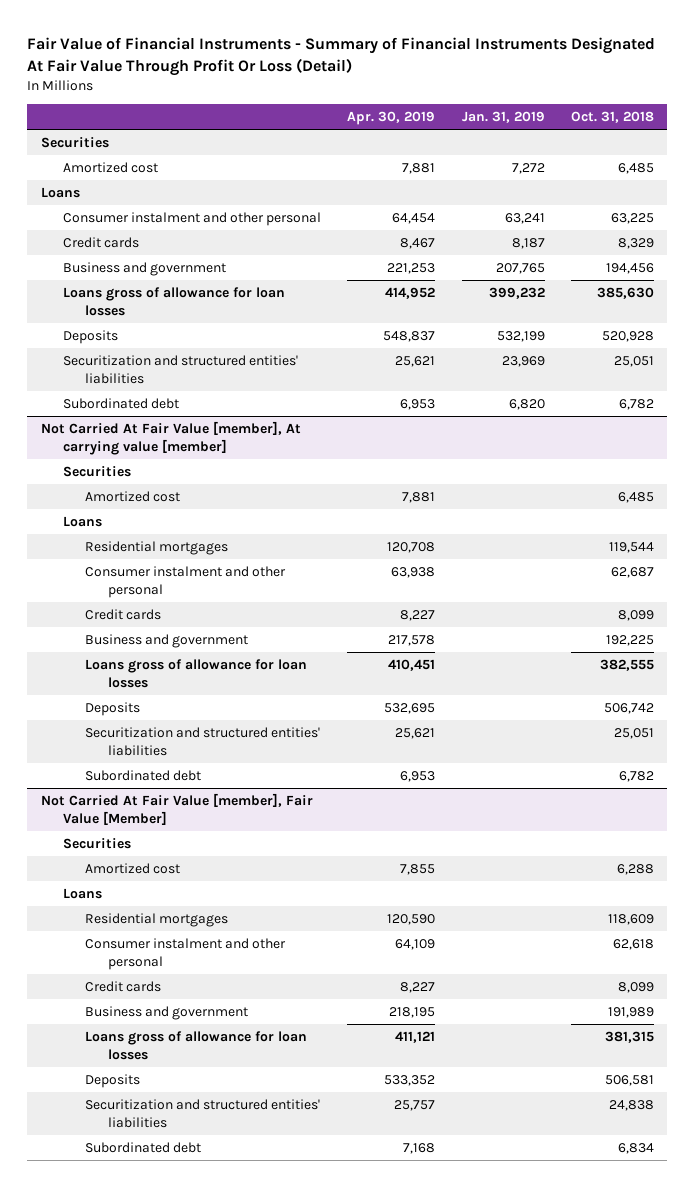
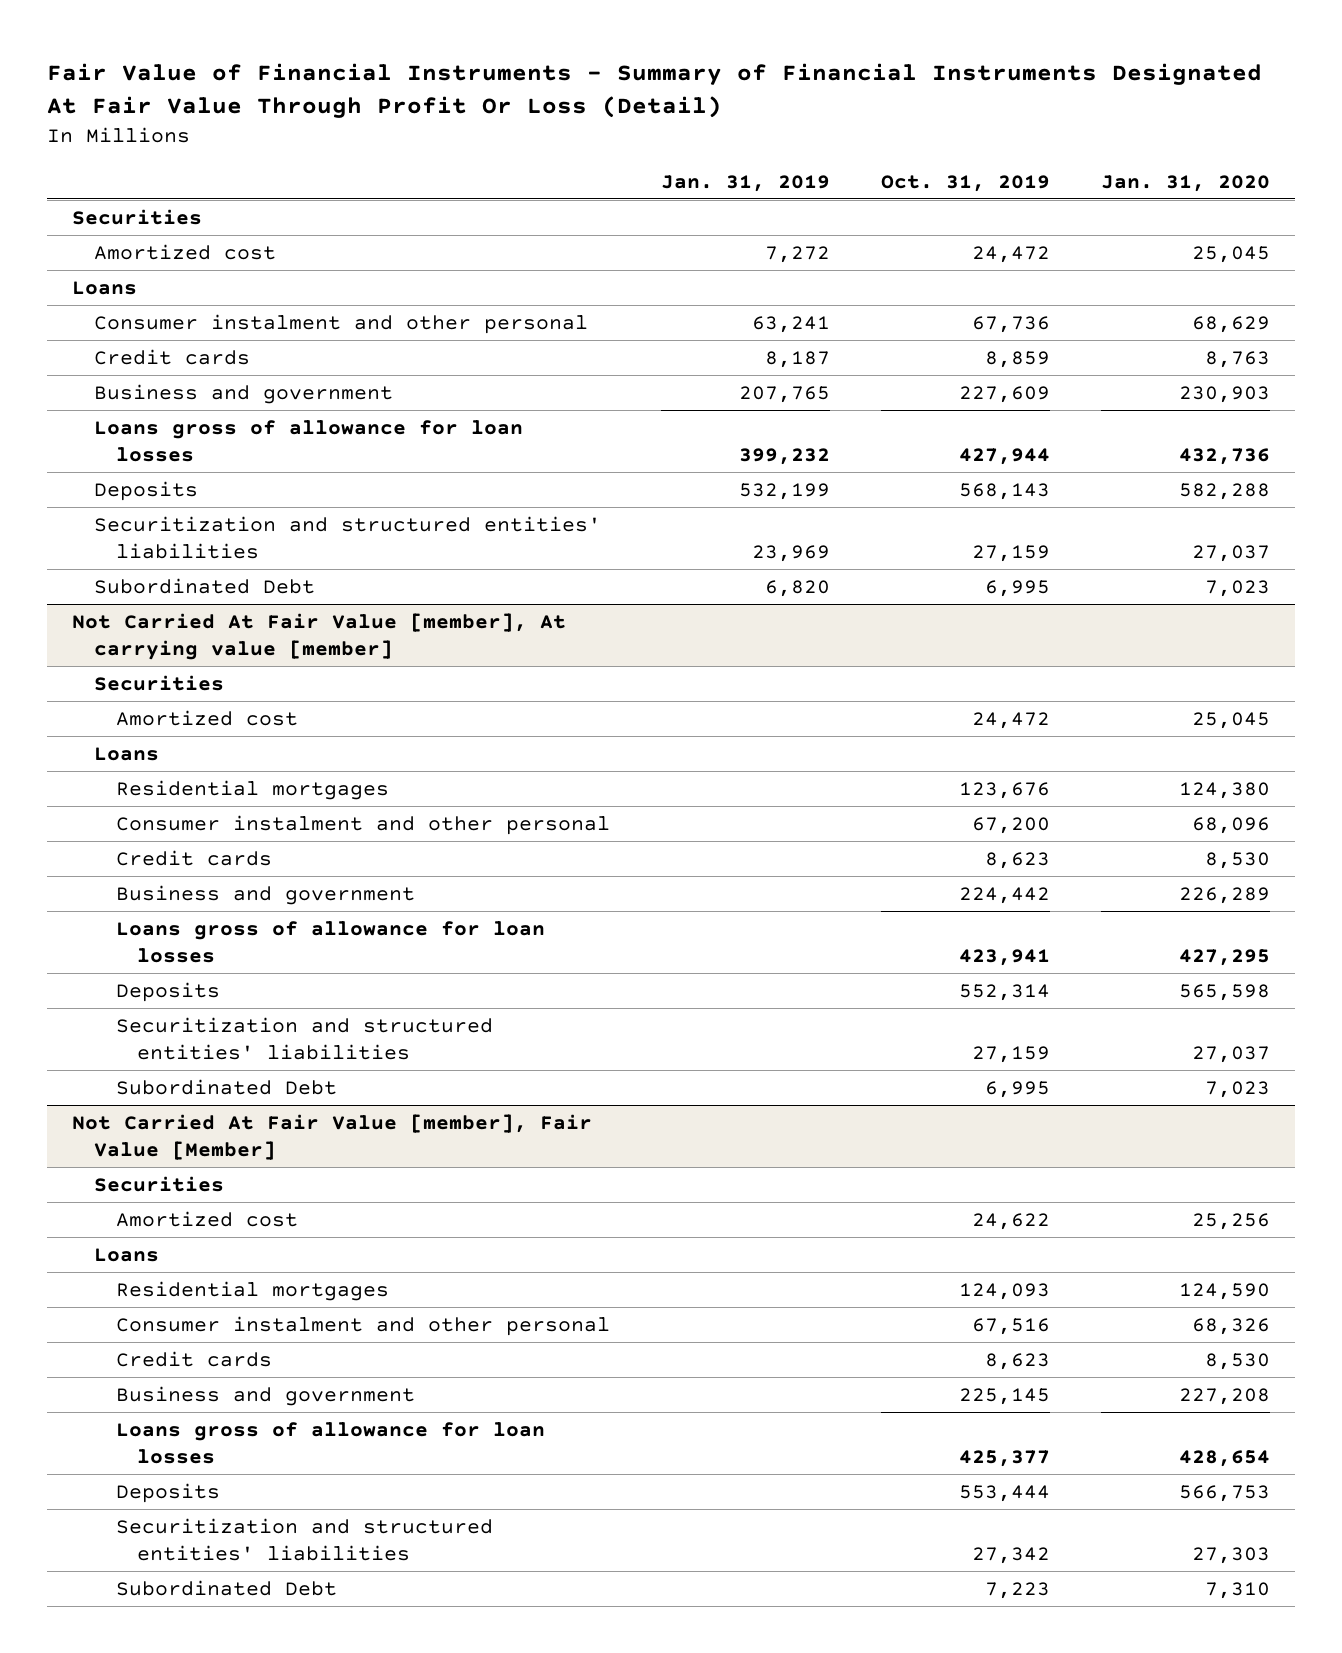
- | Apr. 30, 2019 | Jan. 31, 2019 | Oct. 31, 2018
+ | Jan. 31, 2019 | Oct. 31, 2019 | Jan. 31, 2020
- Subordinated debt | 6,953 | 6,820 | 6,782
+ Subordinated Debt | 6,820 | 6,995 | 7,023
@ Not Carried At Fair Value [member], At carrying value [member]
- Subordinated debt | 6,953 | | 6,782
+ Subordinated Debt | | 6,995 | 7,023
@ Not Carried At Fair Value [member], Fair Value [Member]
- Subordinated debt | 7,168 | | 6,834
+ Subordinated Debt | | 7,223 | 7,310

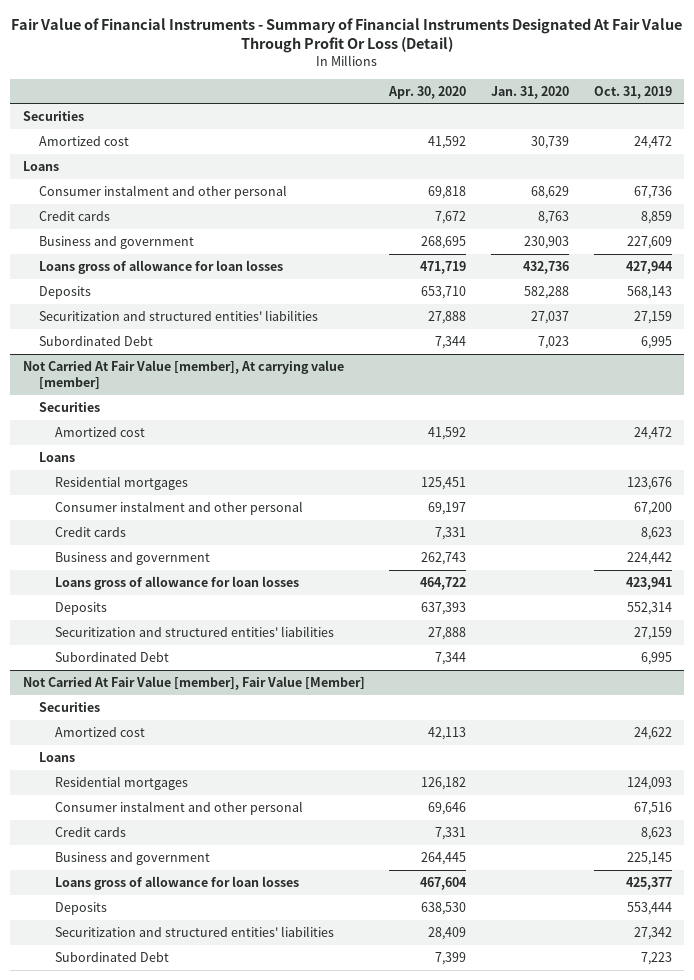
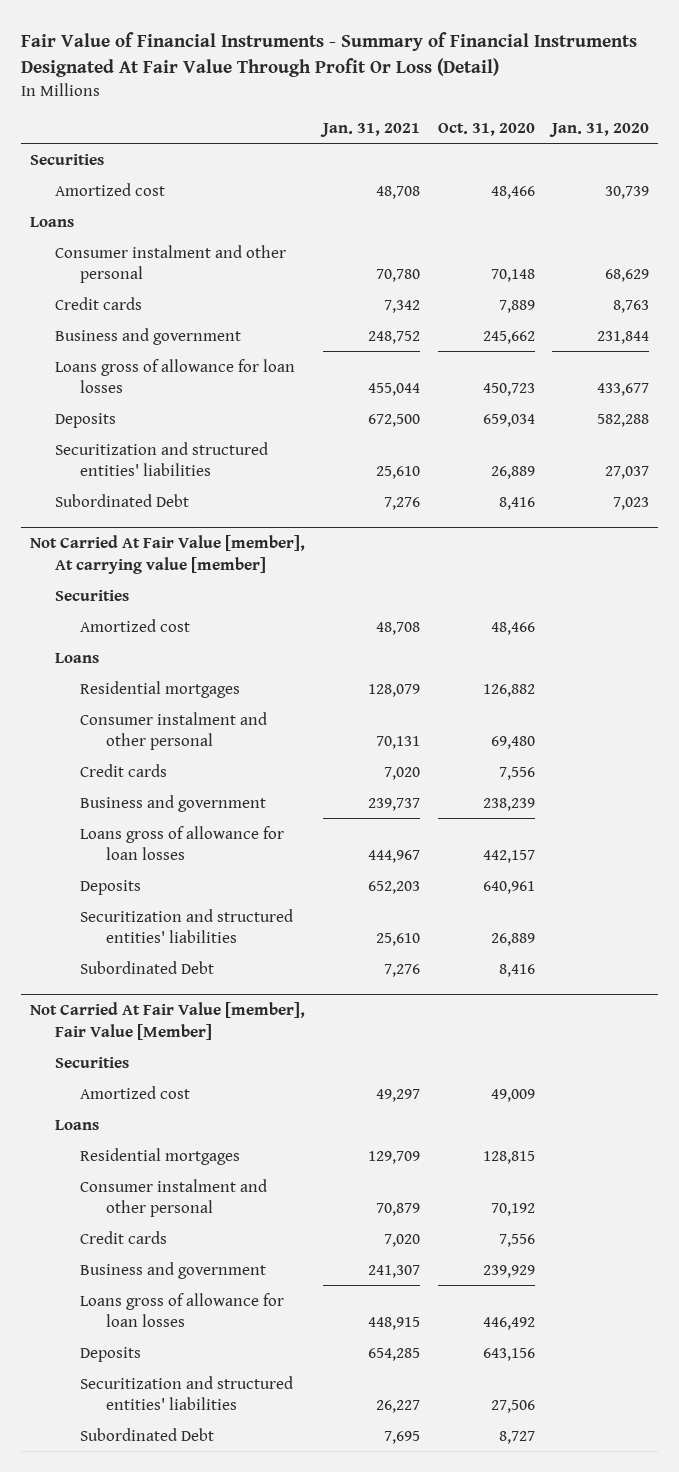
- | Apr. 30, 2020 | Jan. 31, 2020 | Oct. 31, 2019
+ | Jan. 31, 2021 | Oct. 31, 2020 | Jan. 31, 2020
- Business and government | 268,695 | 230,903 | 227,609
- Loans gross of allowance for loan losses | 471,719 | 432,736 | 427,944
+ Business and government | 248,752 | 245,662 | 231,844
+ Loans gross of allowance for loan losses | 455,044 | 450,723 | 433,677

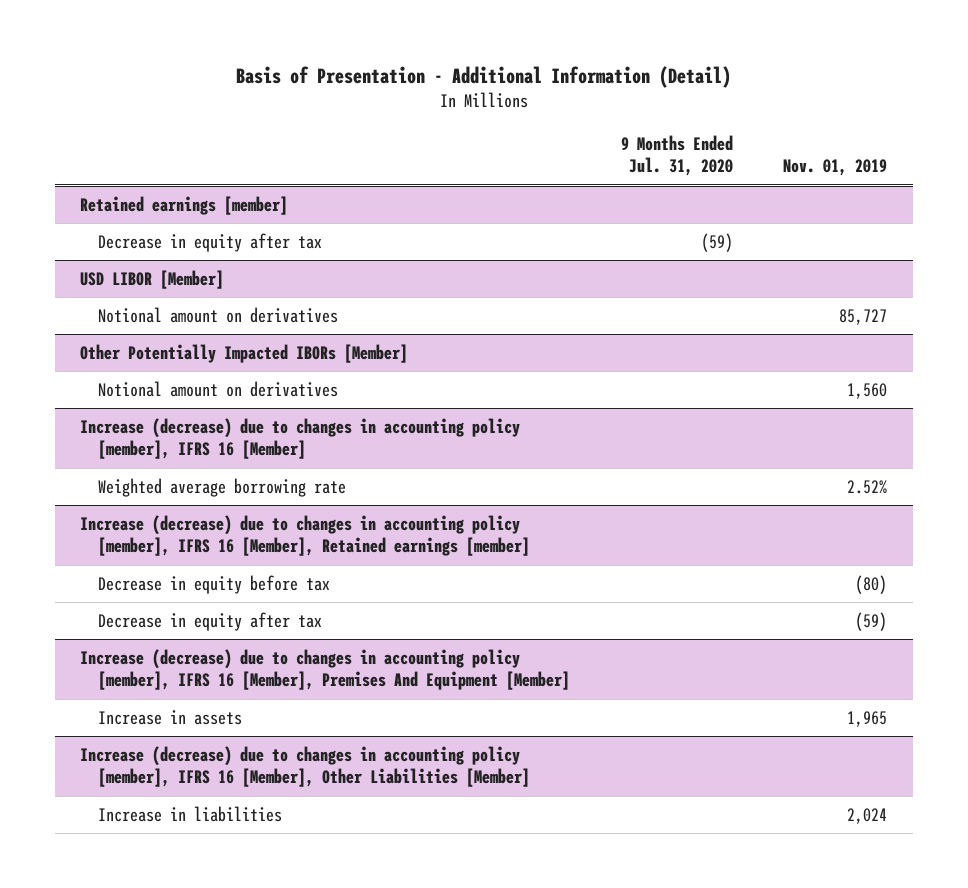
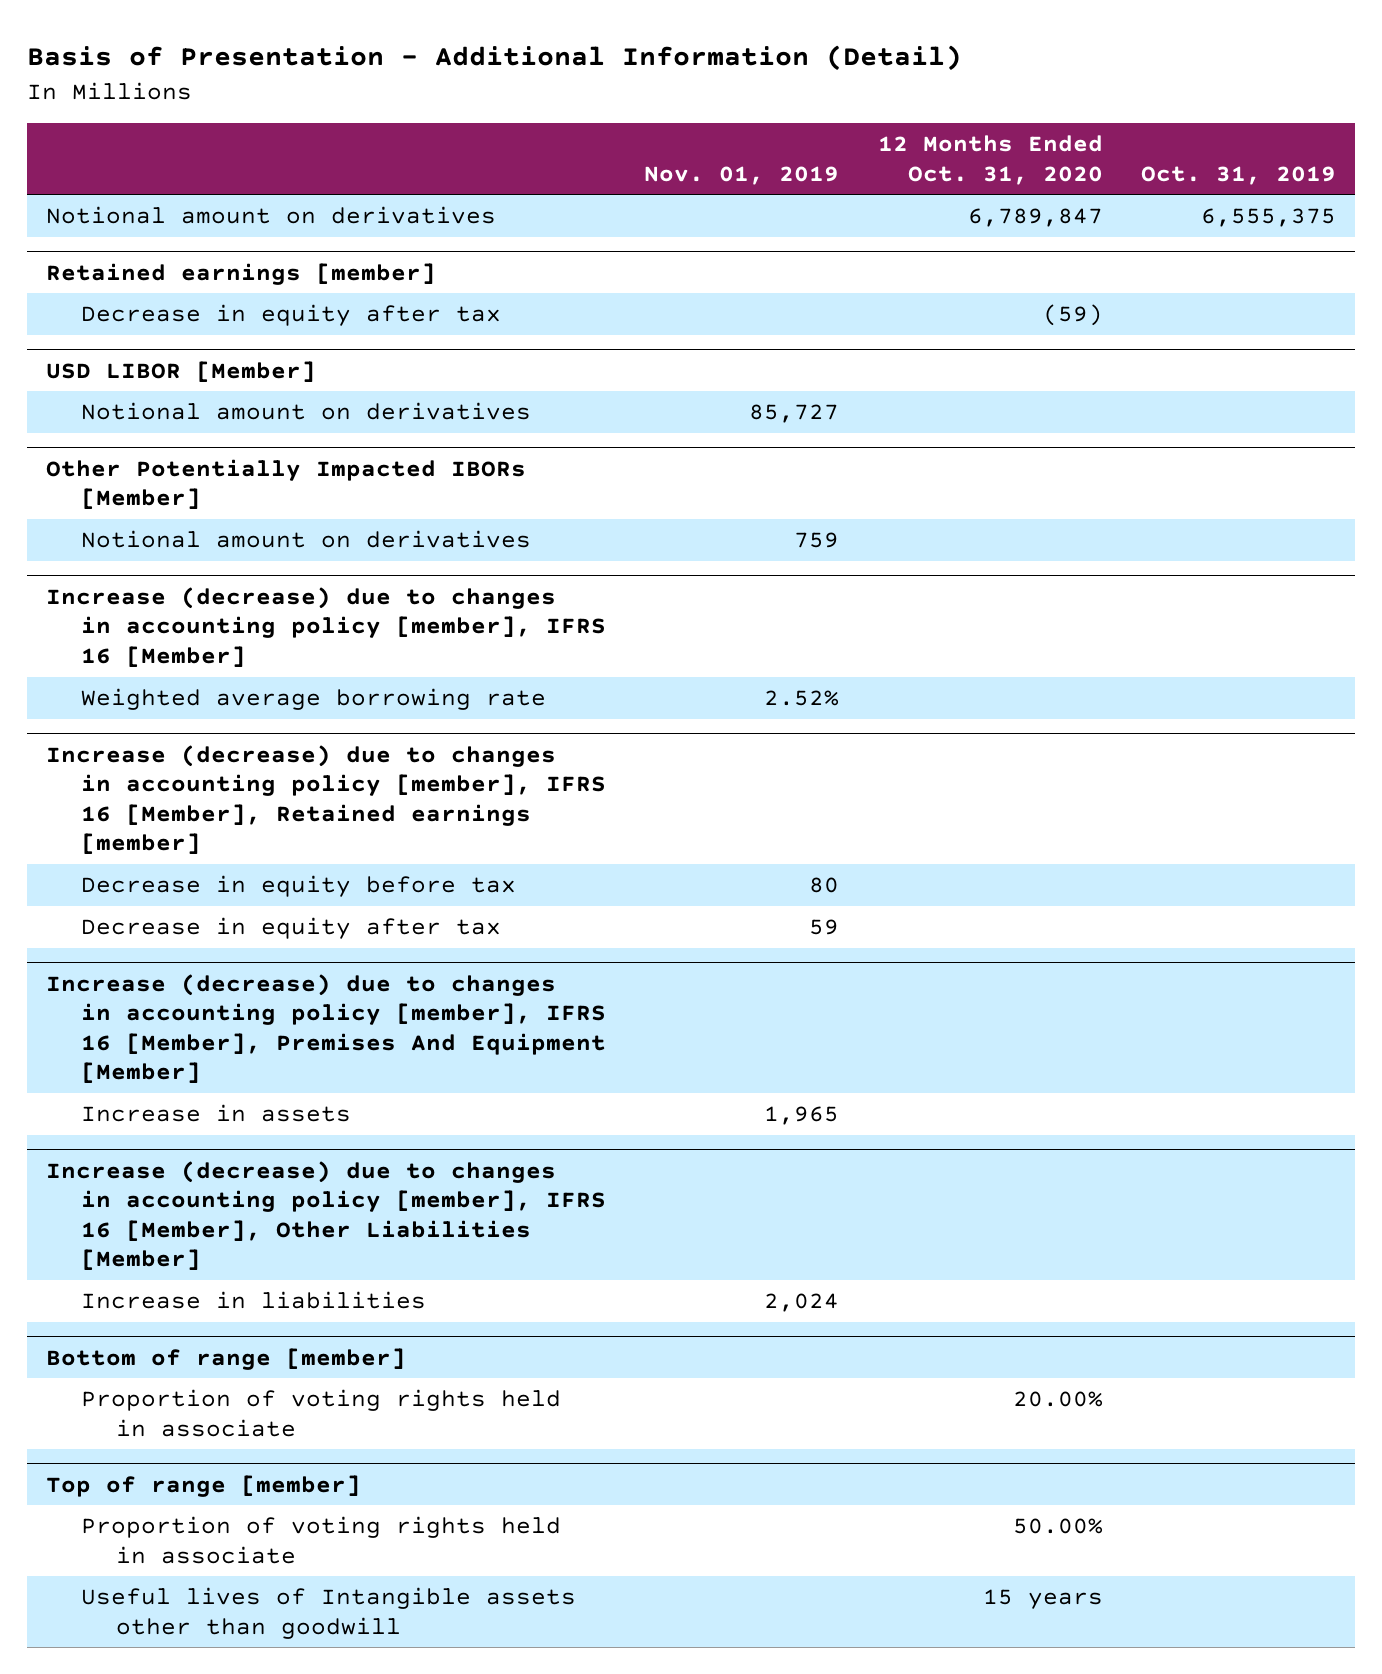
- | 9 Months Ended Jul. 31, 2020 | Nov. 01, 2019
+ | Nov. 01, 2019 | 12 Months Ended Oct. 31, 2020 | Oct. 31, 2019
+ Notional amount on derivatives | | 6,789,847 | 6,555,375
@ Other Potentially Impacted IBORs [Member]
- Notional amount on derivatives | | 1,560
+ Notional amount on derivatives | 759 | |
@ Increase (decrease) due to changes in accounting policy [member], IFRS 16 [Member], Retained earnings [member]
- Decrease in equity before tax | | (80)
- Decrease in equity after tax | | (59)
+ Decrease in equity before tax | 80 | |
+ Decrease in equity after tax | 59 | |
+ Bottom of range [member]
+ Proportion of voting rights held in associate | | 20.00% |
+ Top of range [member]
+ Proportion of voting rights held in associate | | 50.00% |
+ Useful lives of Intangible assets other than goodwill | | 15 years |

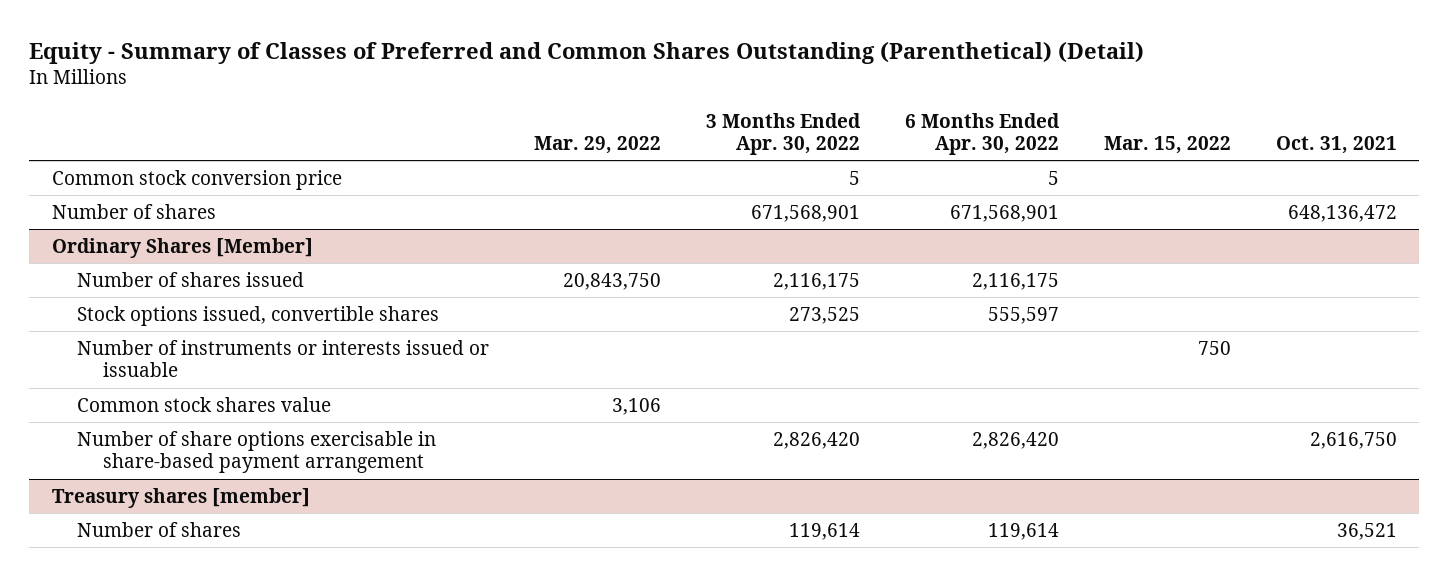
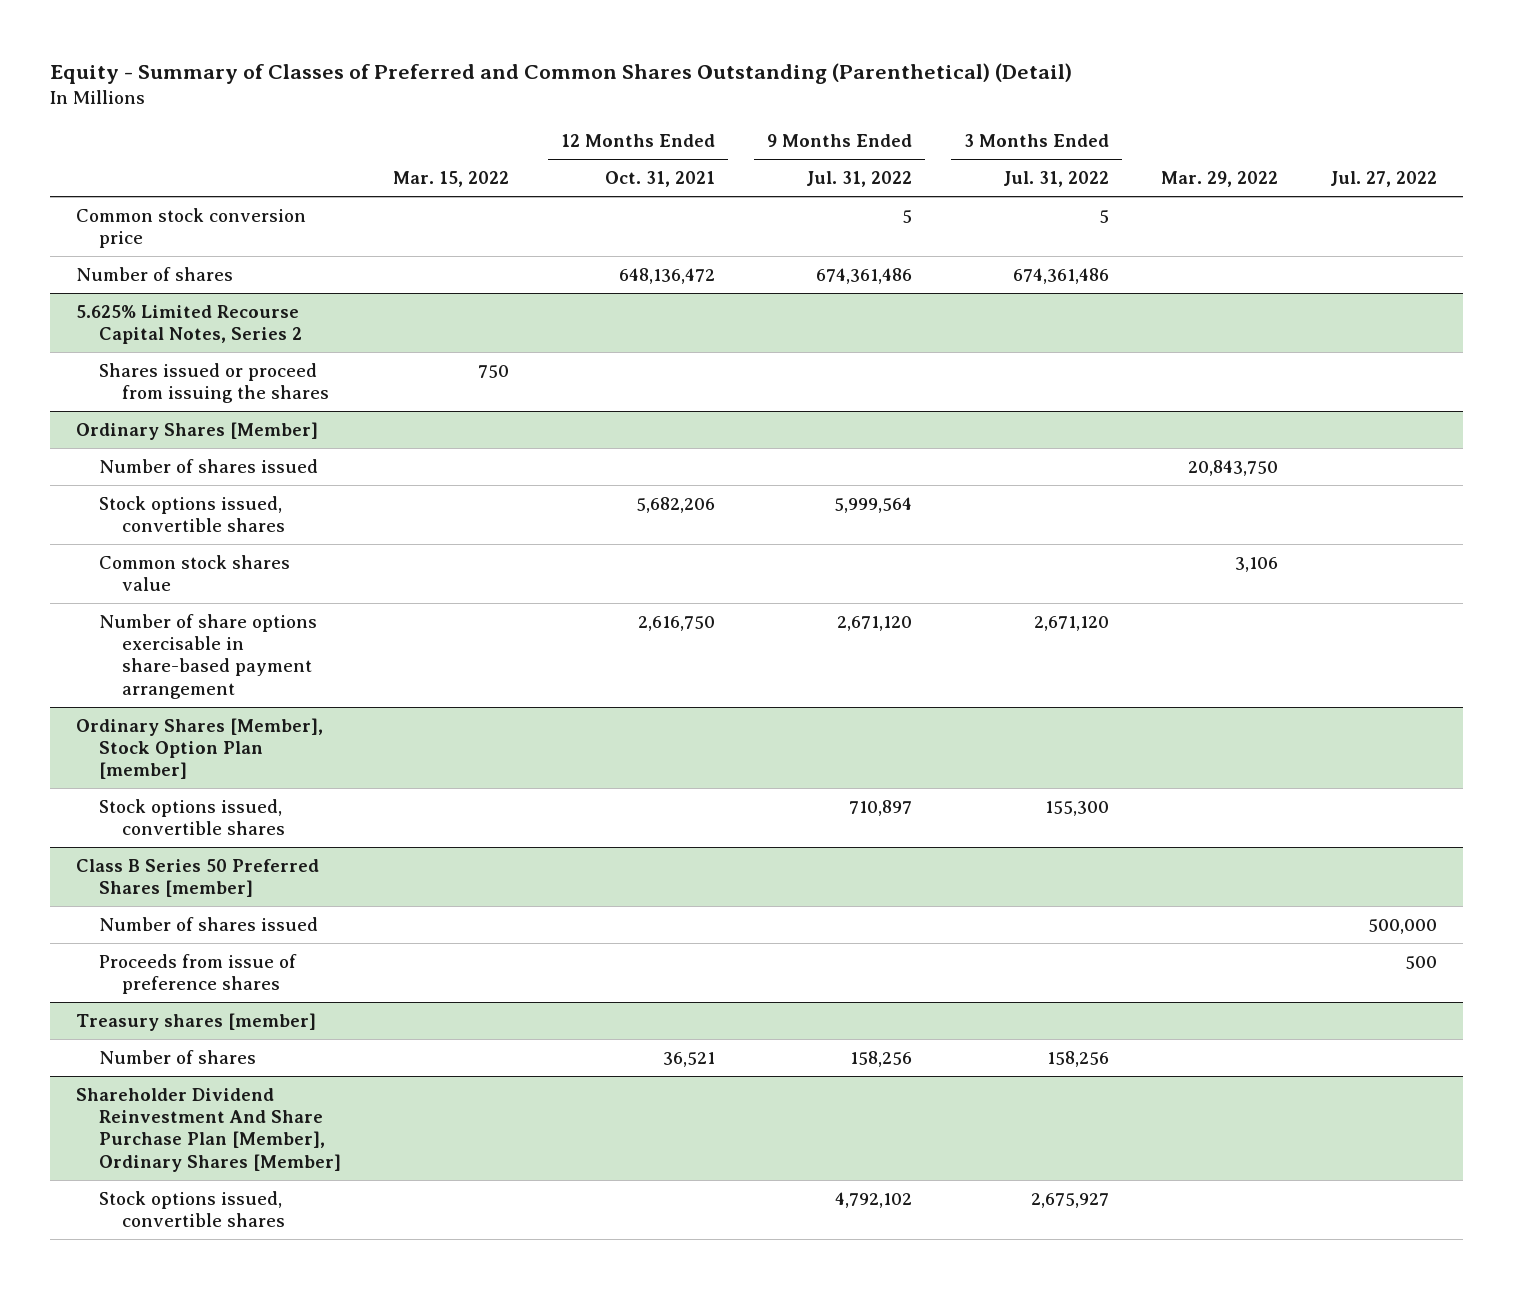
- | Mar. 29, 2022 | 3 Months Ended Apr. 30, 2022 | 6 Months Ended Apr. 30, 2022 | Mar. 15, 2022 | Oct. 31, 2021
+ | Mar. 15, 2022 | 12 Months Ended Oct. 31, 2021 | 9 Months Ended Jul. 31, 2022 | 3 Months Ended Jul. 31, 2022 | Mar. 29, 2022 | Jul. 27, 2022
+ 5.625% Limited Recourse Capital Notes, Series 2
+ Shares issued or proceed from issuing the shares | 750 | | | | |
@ Ordinary Shares [Member]
- Number of instruments or interests issued or issuable | | | | 750 |
+ Ordinary Shares [Member], Stock Option Plan [member]
+ Stock options issued, convertible shares | | | 710,897 | 155,300 | |
+ Class B Series 50 Preferred Shares [member]
+ Number of shares issued | | | | | | 500,000
+ Proceeds from issue of preference shares | | | | | | 500
+ Shareholder Dividend Reinvestment And Share Purchase Plan [Member], Ordinary Shares [Member]
+ Stock options issued, convertible shares | | | 4,792,102 | 2,675,927 | |

